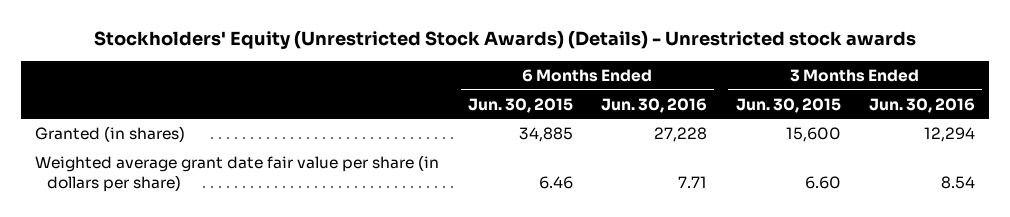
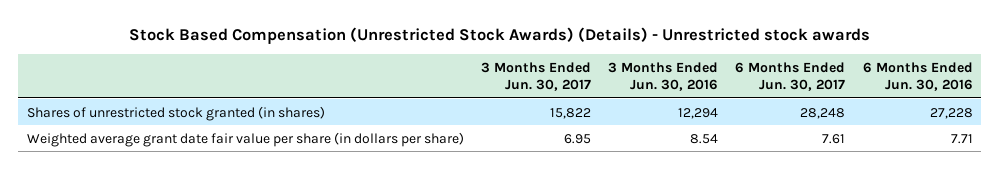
- Stockholders' Equity (Unrestricted Stock Awards) (Details) - Unrestricted stock awards
+ Stock Based Compensation (Unrestricted Stock Awards) (Details) - Unrestricted stock awards
- | 6 Months Ended Jun. 30, 2015 | 6 Months Ended Jun. 30, 2016 | 3 Months Ended Jun. 30, 2015 | 3 Months Ended Jun. 30, 2016
+ | 3 Months Ended Jun. 30, 2017 | 3 Months Ended Jun. 30, 2016 | 6 Months Ended Jun. 30, 2017 | 6 Months Ended Jun. 30, 2016
- Granted (in shares) | 34,885 | 27,228 | 15,600 | 12,294
+ Shares of unrestricted stock granted (in shares) | 15,822 | 12,294 | 28,248 | 27,228

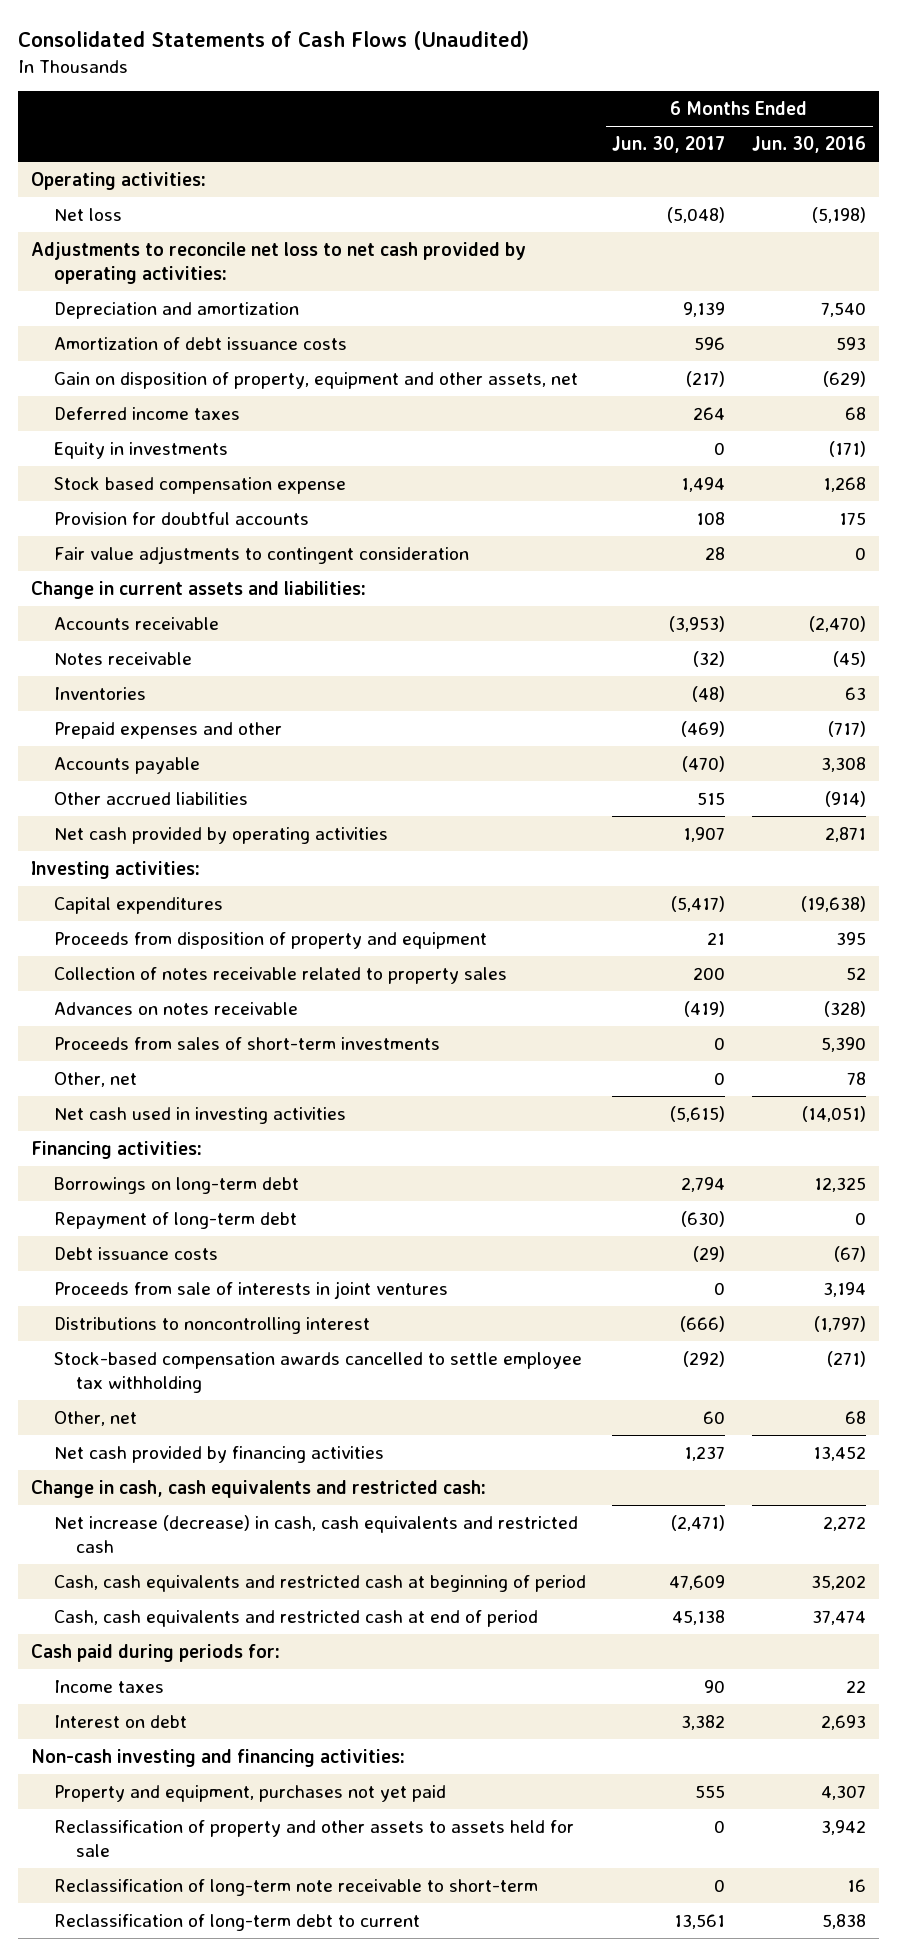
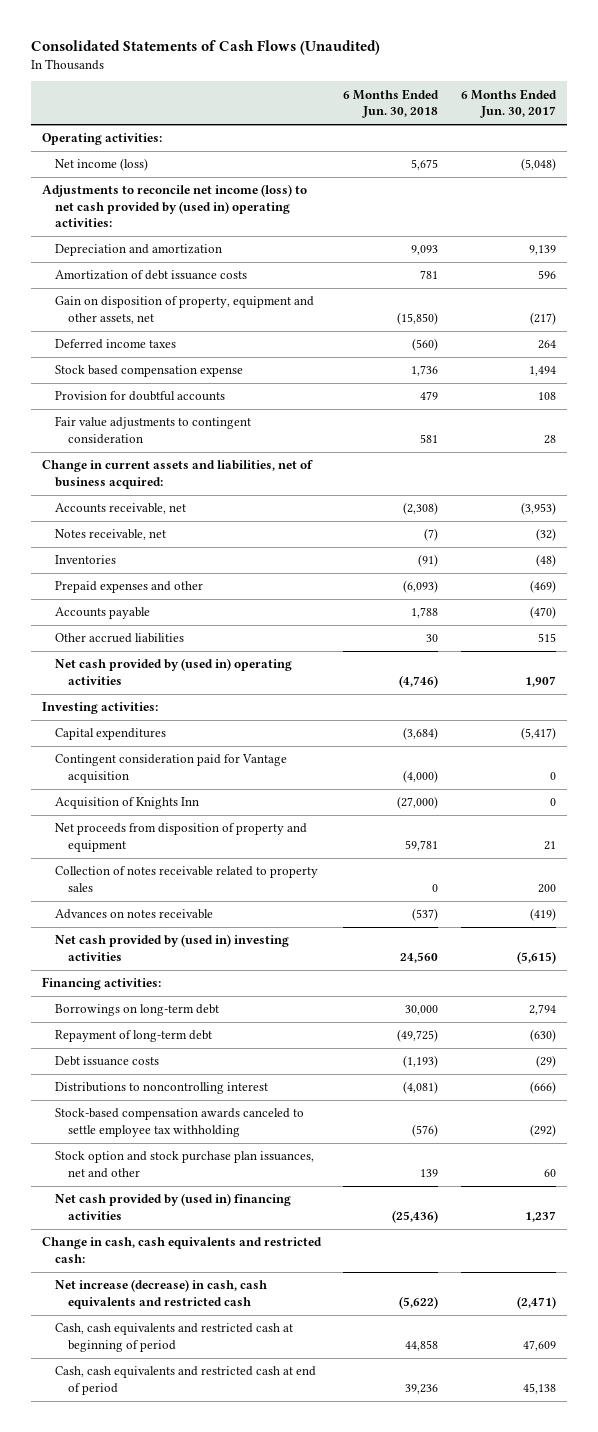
- | 6 Months Ended Jun. 30, 2017 | 6 Months Ended Jun. 30, 2016
+ | 6 Months Ended Jun. 30, 2018 | 6 Months Ended Jun. 30, 2017
- Net loss | (5,048) | (5,198)
- Adjustments to reconcile net loss to net cash provided by operating activities:
+ Net income (loss) | 5,675 | (5,048)
+ Adjustments to reconcile net income (loss) to net cash provided by (used in) operating activities:
- Equity in investments | 0 | (171)
- Change in current assets and liabilities:
- Accounts receivable | (3,953) | (2,470)
- Notes receivable | (32) | (45)
+ Change in current assets and liabilities, net of business acquired:
+ Accounts receivable, net | (2,308) | (3,953)
+ Notes receivable, net | (7) | (32)
- Net cash provided by operating activities | 1,907 | 2,871
+ Net cash provided by (used in) operating activities | (4,746) | 1,907
- Proceeds from disposition of property and equipment | 21 | 395
+ Contingent consideration paid for Vantage acquisition | (4,000) | 0
+ Acquisition of Knights Inn | (27,000) | 0
+ Net proceeds from disposition of property and equipment | 59,781 | 21
- Proceeds from sales of short-term investments | 0 | 5,390
- Other, net | 0 | 78
- Net cash used in investing activities | (5,615) | (14,051)
+ Net cash provided by (used in) investing activities | 24,560 | (5,615)
- Proceeds from sale of interests in joint ventures | 0 | 3,194
- Stock-based compensation awards cancelled to settle employee tax withholding | (292) | (271)
- Other, net | 60 | 68
- Net cash provided by financing activities | 1,237 | 13,452
+ Stock-based compensation awards canceled to settle employee tax withholding | (576) | (292)
+ Stock option and stock purchase plan issuances, net and other | 139 | 60
+ Net cash provided by (used in) financing activities | (25,436) | 1,237
- Cash paid during periods for:
- Income taxes | 90 | 22
- Interest on debt | 3,382 | 2,693
- Non-cash investing and financing activities:
- Property and equipment, purchases not yet paid | 555 | 4,307
- Reclassification of property and other assets to assets held for sale | 0 | 3,942
- Reclassification of long-term note receivable to short-term | 0 | 16
- Reclassification of long-term debt to current | 13,561 | 5,838

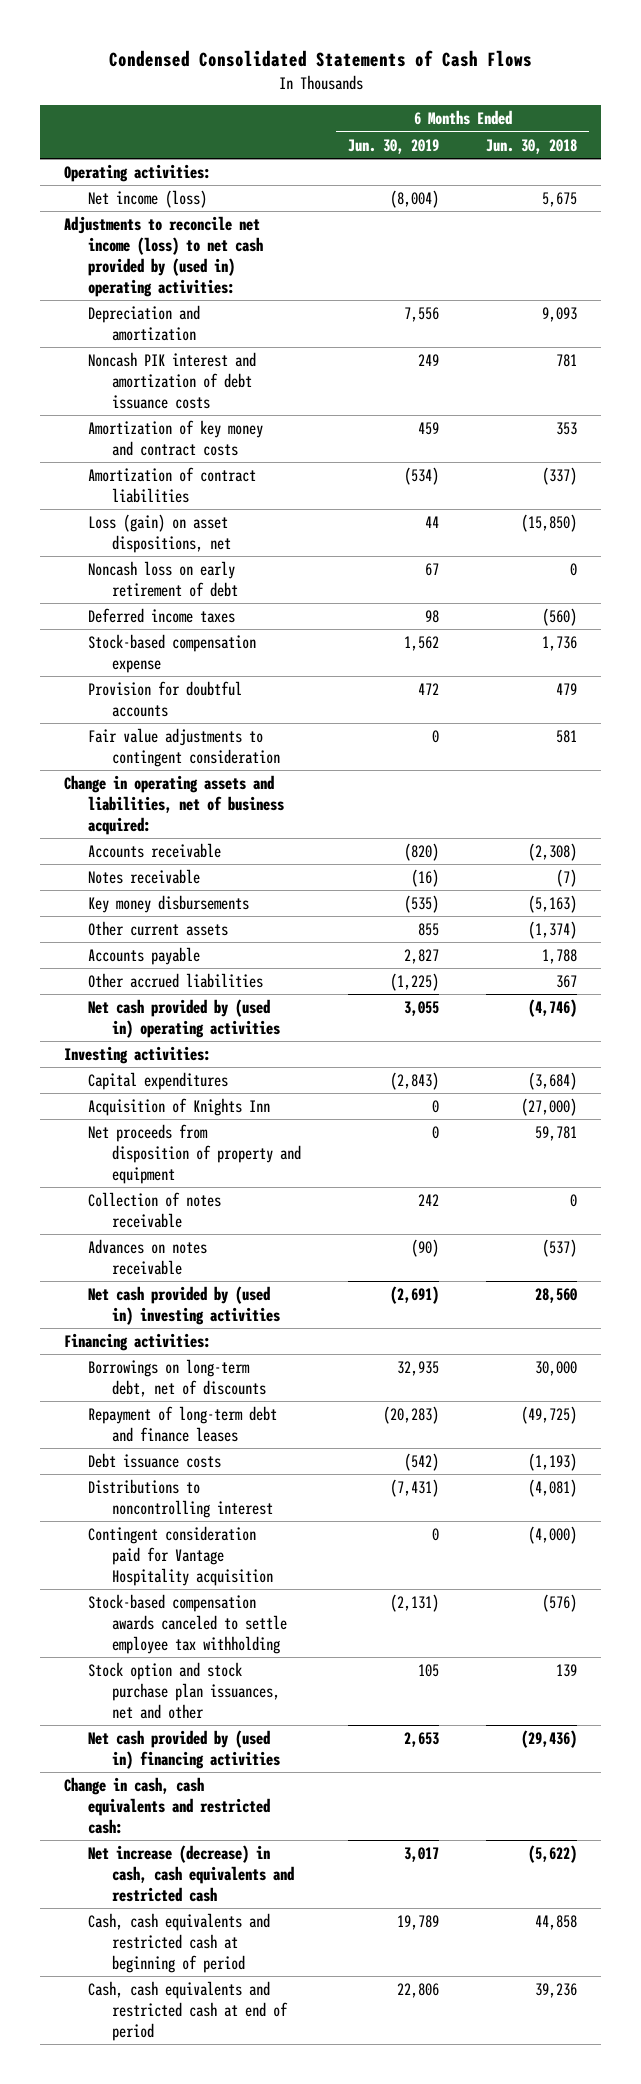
- Consolidated Statements of Cash Flows (Unaudited)
+ Condensed Consolidated Statements of Cash Flows
- | 6 Months Ended Jun. 30, 2018 | 6 Months Ended Jun. 30, 2017
+ | 6 Months Ended Jun. 30, 2019 | 6 Months Ended Jun. 30, 2018
- Amortization of debt issuance costs | 781 | 596
- Gain on disposition of property, equipment and other assets, net | (15,850) | (217)
+ Noncash PIK interest and amortization of debt issuance costs | 249 | 781
+ Amortization of key money and contract costs | 459 | 353
+ Amortization of contract liabilities | (534) | (337)
+ Loss (gain) on asset dispositions, net | 44 | (15,850)
+ Noncash loss on early retirement of debt | 67 | 0
- Stock based compensation expense | 1,736 | 1,494
+ Stock-based compensation expense | 1,562 | 1,736
- Change in current assets and liabilities, net of business acquired:
- Accounts receivable, net | (2,308) | (3,953)
- Notes receivable, net | (7) | (32)
- Inventories | (91) | (48)
- Prepaid expenses and other | (6,093) | (469)
+ Change in operating assets and liabilities, net of business acquired:
+ Accounts receivable | (820) | (2,308)
+ Notes receivable | (16) | (7)
+ Key money disbursements | (535) | (5,163)
+ Other current assets | 855 | (1,374)
- Other accrued liabilities | 30 | 515
+ Other accrued liabilities | (1,225) | 367
- Contingent consideration paid for Vantage acquisition | (4,000) | 0
- Collection of notes receivable related to property sales | 0 | 200
+ Collection of notes receivable | 242 | 0
- Net cash provided by (used in) investing activities | 24,560 | (5,615)
+ Net cash provided by (used in) investing activities | (2,691) | 28,560
- Borrowings on long-term debt | 30,000 | 2,794
- Repayment of long-term debt | (49,725) | (630)
+ Borrowings on long-term debt, net of discounts | 32,935 | 30,000
+ Repayment of long-term debt and finance leases | (20,283) | (49,725)
+ Contingent consideration paid for Vantage Hospitality acquisition | 0 | (4,000)
- Net cash provided by (used in) financing activities | (25,436) | 1,237
+ Net cash provided by (used in) financing activities | 2,653 | (29,436)

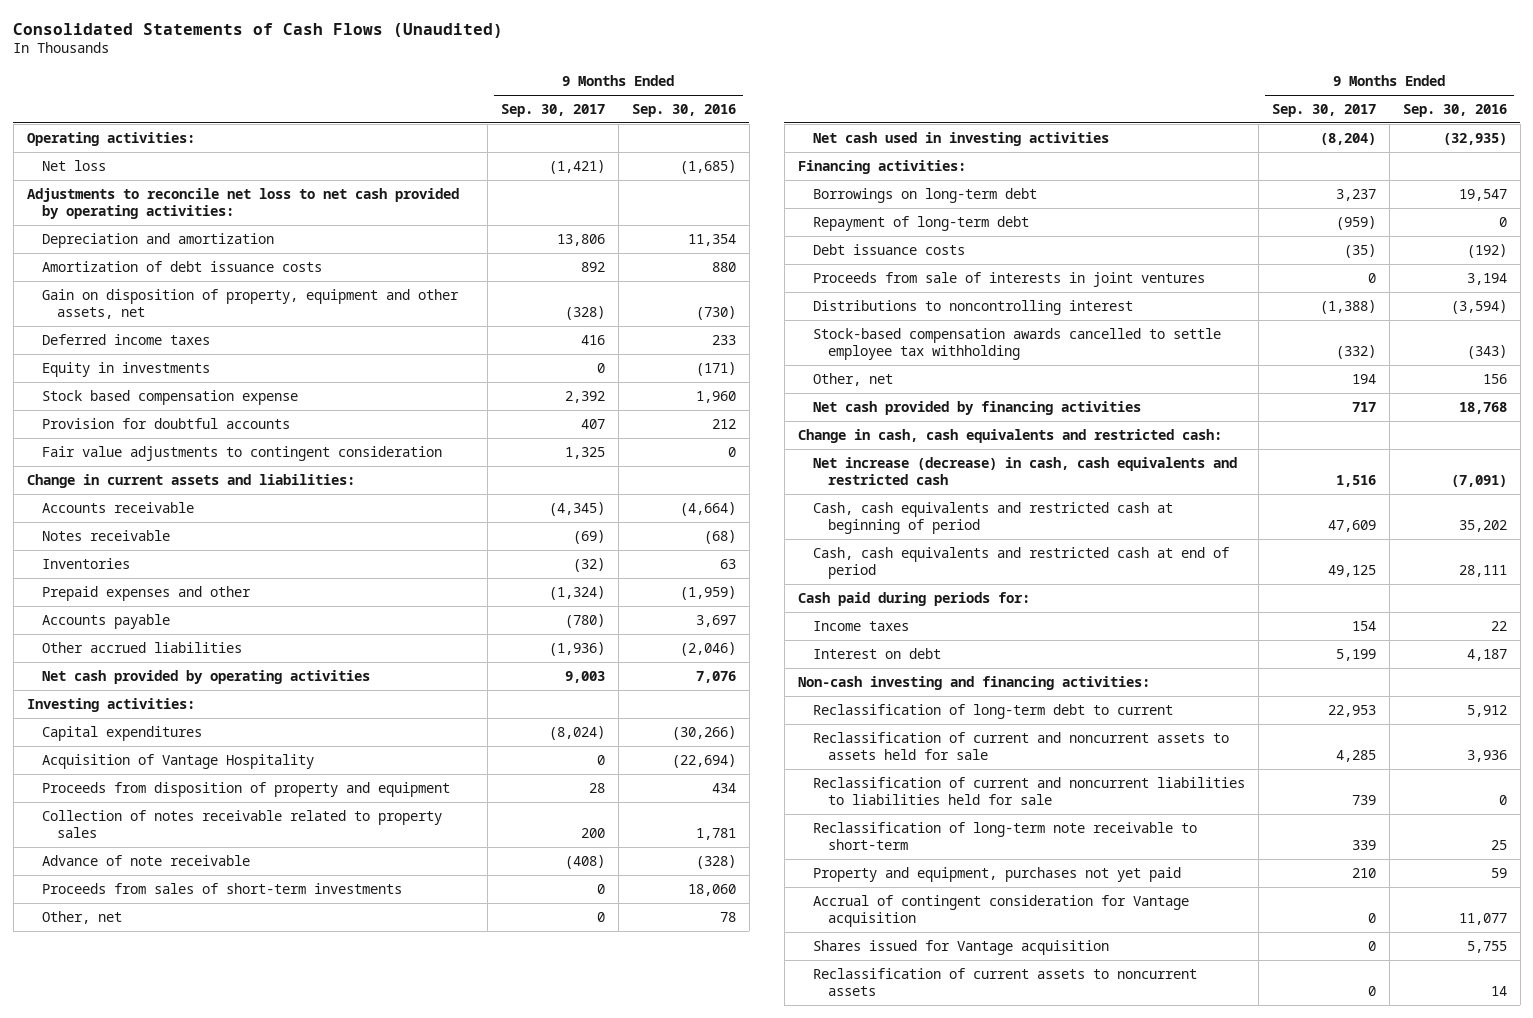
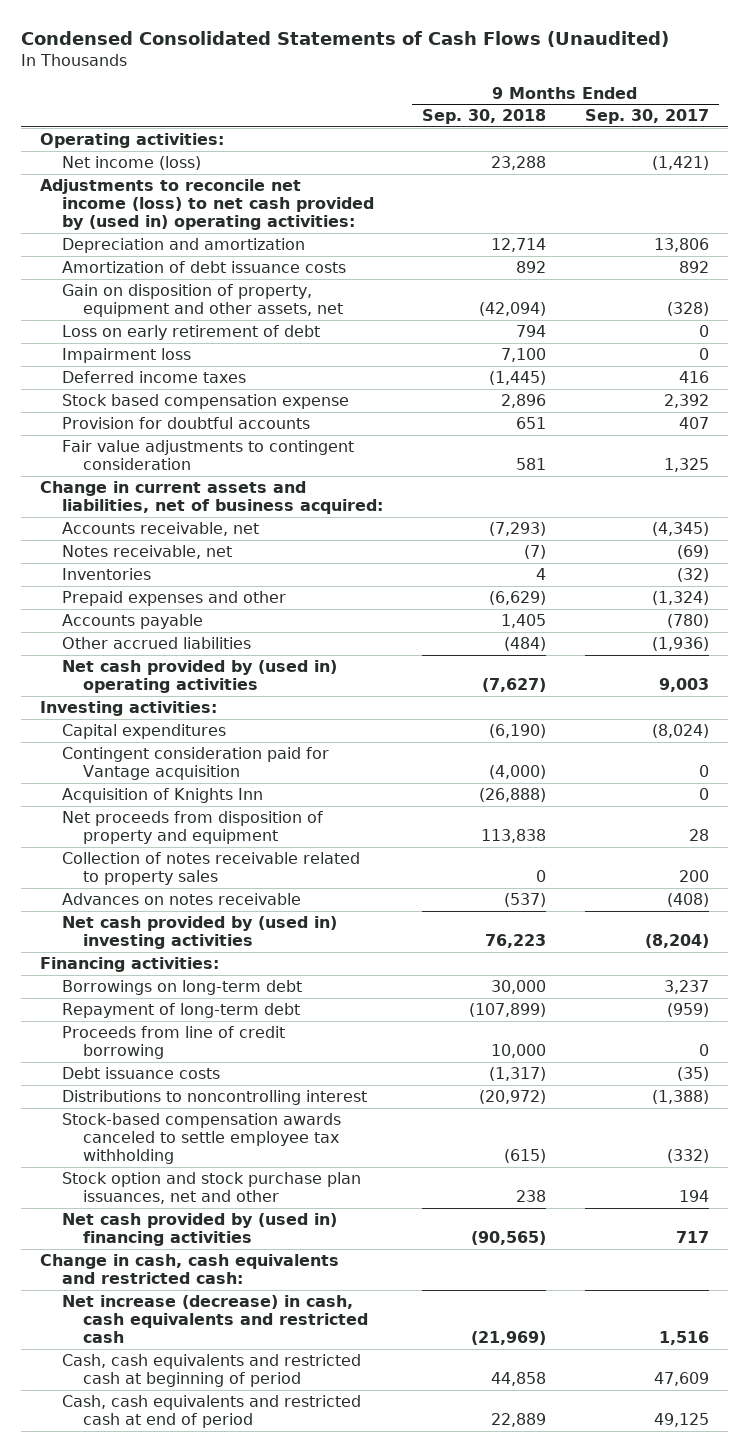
- Consolidated Statements of Cash Flows (Unaudited)
+ Condensed Consolidated Statements of Cash Flows (Unaudited)
- | 9 Months Ended Sep. 30, 2017 | 9 Months Ended Sep. 30, 2016
+ | 9 Months Ended Sep. 30, 2018 | 9 Months Ended Sep. 30, 2017
- Net loss | (1,421) | (1,685)
- Adjustments to reconcile net loss to net cash provided by operating activities:
+ Net income (loss) | 23,288 | (1,421)
+ Adjustments to reconcile net income (loss) to net cash provided by (used in) operating activities:
+ Loss on early retirement of debt | 794 | 0
+ Impairment loss | 7,100 | 0
- Equity in investments | 0 | (171)
- Change in current assets and liabilities:
- Accounts receivable | (4,345) | (4,664)
- Notes receivable | (69) | (68)
+ Change in current assets and liabilities, net of business acquired:
+ Accounts receivable, net | (7,293) | (4,345)
+ Notes receivable, net | (7) | (69)
- Net cash provided by operating activities | 9,003 | 7,076
+ Net cash provided by (used in) operating activities | (7,627) | 9,003
- Acquisition of Vantage Hospitality | 0 | (22,694)
- Proceeds from disposition of property and equipment | 28 | 434
+ Contingent consideration paid for Vantage acquisition | (4,000) | 0
+ Acquisition of Knights Inn | (26,888) | 0
+ Net proceeds from disposition of property and equipment | 113,838 | 28
- Advance of note receivable | (408) | (328)
- Proceeds from sales of short-term investments | 0 | 18,060
- Other, net | 0 | 78
- Net cash used in investing activities | (8,204) | (32,935)
+ Advances on notes receivable | (537) | (408)
+ Net cash provided by (used in) investing activities | 76,223 | (8,204)
+ Proceeds from line of credit borrowing | 10,000 | 0
- Proceeds from sale of interests in joint ventures | 0 | 3,194
- Stock-based compensation awards cancelled to settle employee tax withholding | (332) | (343)
- Other, net | 194 | 156
- Net cash provided by financing activities | 717 | 18,768
+ Stock-based compensation awards canceled to settle employee tax withholding | (615) | (332)
+ Stock option and stock purchase plan issuances, net and other | 238 | 194
+ Net cash provided by (used in) financing activities | (90,565) | 717
- Cash paid during periods for:
- Income taxes | 154 | 22
- Interest on debt | 5,199 | 4,187
- Non-cash investing and financing activities:
- Reclassification of long-term debt to current | 22,953 | 5,912
- Reclassification of current and noncurrent assets to assets held for sale | 4,285 | 3,936
- Reclassification of current and noncurrent liabilities to liabilities held for sale | 739 | 0
- Reclassification of long-term note receivable to short-term | 339 | 25
- Property and equipment, purchases not yet paid | 210 | 59
- Accrual of contingent consideration for Vantage acquisition | 0 | 11,077
- Shares issued for Vantage acquisition | 0 | 5,755
- Reclassification of current assets to noncurrent assets | 0 | 14

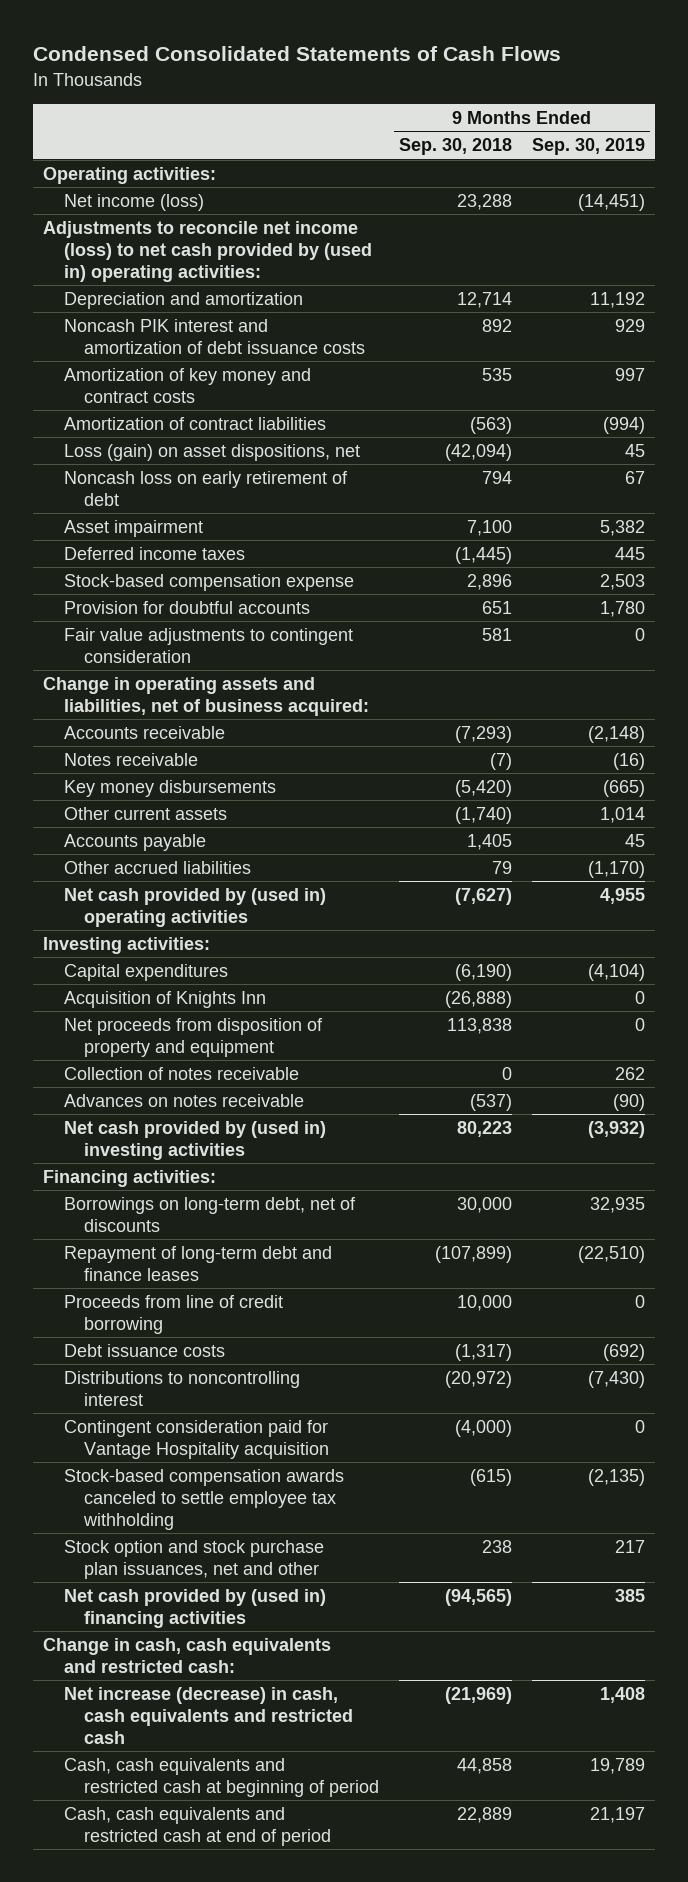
- Condensed Consolidated Statements of Cash Flows (Unaudited)
+ Condensed Consolidated Statements of Cash Flows
- | 9 Months Ended Sep. 30, 2018 | 9 Months Ended Sep. 30, 2017
+ | 9 Months Ended Sep. 30, 2018 | 9 Months Ended Sep. 30, 2019
- Amortization of debt issuance costs | 892 | 892
- Gain on disposition of property, equipment and other assets, net | (42,094) | (328)
- Loss on early retirement of debt | 794 | 0
- Impairment loss | 7,100 | 0
+ Noncash PIK interest and amortization of debt issuance costs | 892 | 929
+ Amortization of key money and contract costs | 535 | 997
+ Amortization of contract liabilities | (563) | (994)
+ Loss (gain) on asset dispositions, net | (42,094) | 45
+ Noncash loss on early retirement of debt | 794 | 67
+ Asset impairment | 7,100 | 5,382
- Stock based compensation expense | 2,896 | 2,392
+ Stock-based compensation expense | 2,896 | 2,503
- Change in current assets and liabilities, net of business acquired:
- Accounts receivable, net | (7,293) | (4,345)
- Notes receivable, net | (7) | (69)
- Inventories | 4 | (32)
- Prepaid expenses and other | (6,629) | (1,324)
+ Change in operating assets and liabilities, net of business acquired:
+ Accounts receivable | (7,293) | (2,148)
+ Notes receivable | (7) | (16)
+ Key money disbursements | (5,420) | (665)
+ Other current assets | (1,740) | 1,014
- Other accrued liabilities | (484) | (1,936)
+ Other accrued liabilities | 79 | (1,170)
- Contingent consideration paid for Vantage acquisition | (4,000) | 0
- Collection of notes receivable related to property sales | 0 | 200
+ Collection of notes receivable | 0 | 262
- Net cash provided by (used in) investing activities | 76,223 | (8,204)
+ Net cash provided by (used in) investing activities | 80,223 | (3,932)
- Borrowings on long-term debt | 30,000 | 3,237
- Repayment of long-term debt | (107,899) | (959)
+ Borrowings on long-term debt, net of discounts | 30,000 | 32,935
+ Repayment of long-term debt and finance leases | (107,899) | (22,510)
+ Contingent consideration paid for Vantage Hospitality acquisition | (4,000) | 0
- Net cash provided by (used in) financing activities | (90,565) | 717
+ Net cash provided by (used in) financing activities | (94,565) | 385

